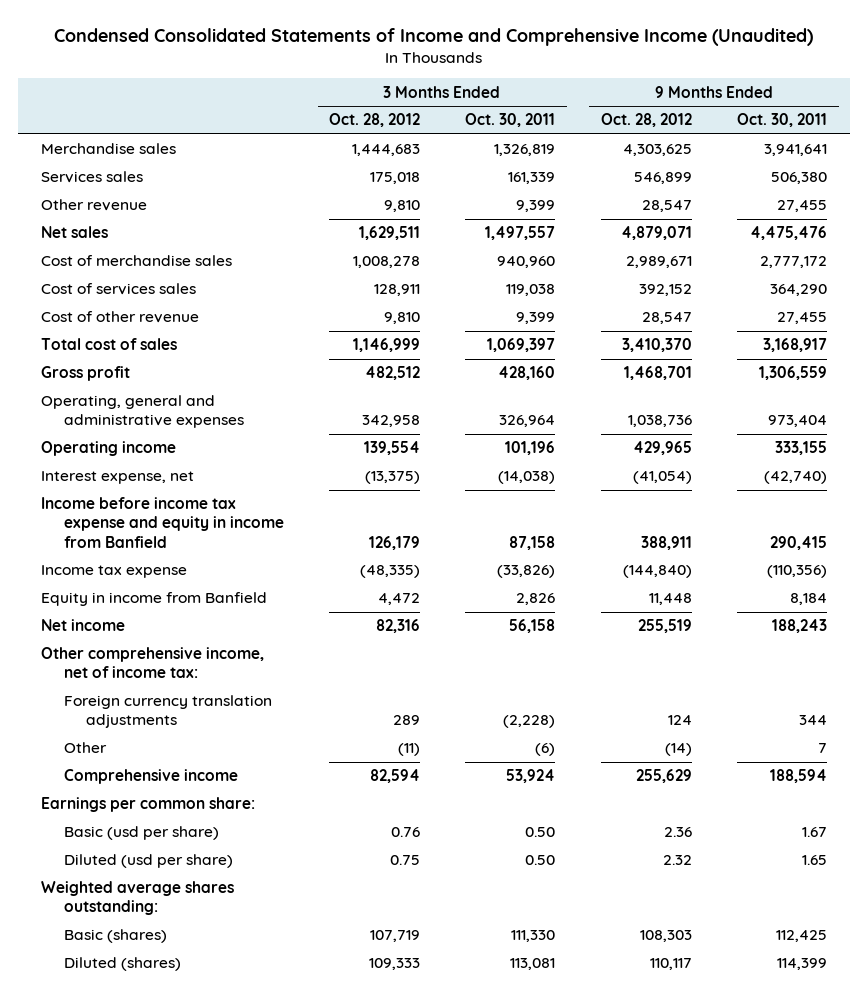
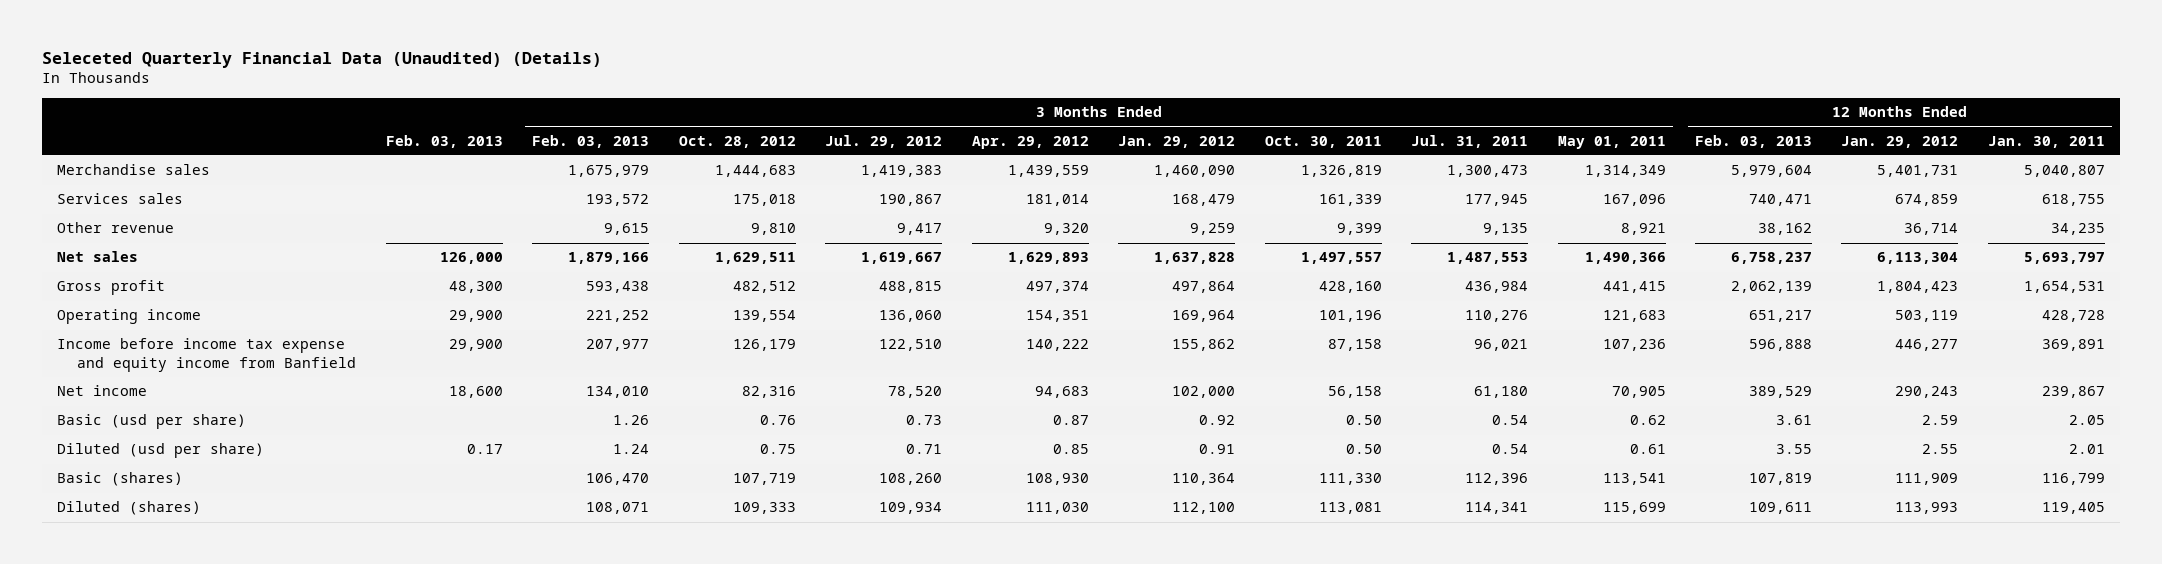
- Condensed Consolidated Statements of Income and Comprehensive Income (Unaudited)
+ Seleceted Quarterly Financial Data (Unaudited) (Details)
- | 3 Months Ended Oct. 28, 2012 | 3 Months Ended Oct. 30, 2011 | 9 Months Ended Oct. 28, 2012 | 9 Months Ended Oct. 30, 2011
+ | Feb. 03, 2013 | 3 Months Ended Feb. 03, 2013 | 3 Months Ended Oct. 28, 2012 | 3 Months Ended Jul. 29, 2012 | 3 Months Ended Apr. 29, 2012 | 3 Months Ended Jan. 29, 2012 | 3 Months Ended Oct. 30, 2011 | 3 Months Ended Jul. 31, 2011 | 3 Months Ended May 01, 2011 | 12 Months Ended Feb. 03, 2013 | 12 Months Ended Jan. 29, 2012 | 12 Months Ended Jan. 30, 2011
- Cost of merchandise sales | 1,008,278 | 940,960 | 2,989,671 | 2,777,172
- Cost of services sales | 128,911 | 119,038 | 392,152 | 364,290
- Cost of other revenue | 9,810 | 9,399 | 28,547 | 27,455
- Total cost of sales | 1,146,999 | 1,069,397 | 3,410,370 | 3,168,917
- Operating, general and administrative expenses | 342,958 | 326,964 | 1,038,736 | 973,404
- Interest expense, net | (13,375) | (14,038) | (41,054) | (42,740)
- Income before income tax expense and equity in income from Banfield | 126,179 | 87,158 | 388,911 | 290,415
- Income tax expense | (48,335) | (33,826) | (144,840) | (110,356)
- Equity in income from Banfield | 4,472 | 2,826 | 11,448 | 8,184
+ Income before income tax expense and equity income from Banfield | 29,900 | 207,977 | 126,179 | 122,510 | 140,222 | 155,862 | 87,158 | 96,021 | 107,236 | 596,888 | 446,277 | 369,891
- Other comprehensive income, net of income tax:
- Foreign currency translation adjustments | 289 | (2,228) | 124 | 344
- Other | (11) | (6) | (14) | 7
- Comprehensive income | 82,594 | 53,924 | 255,629 | 188,594
- Earnings per common share:
- Weighted average shares outstanding:

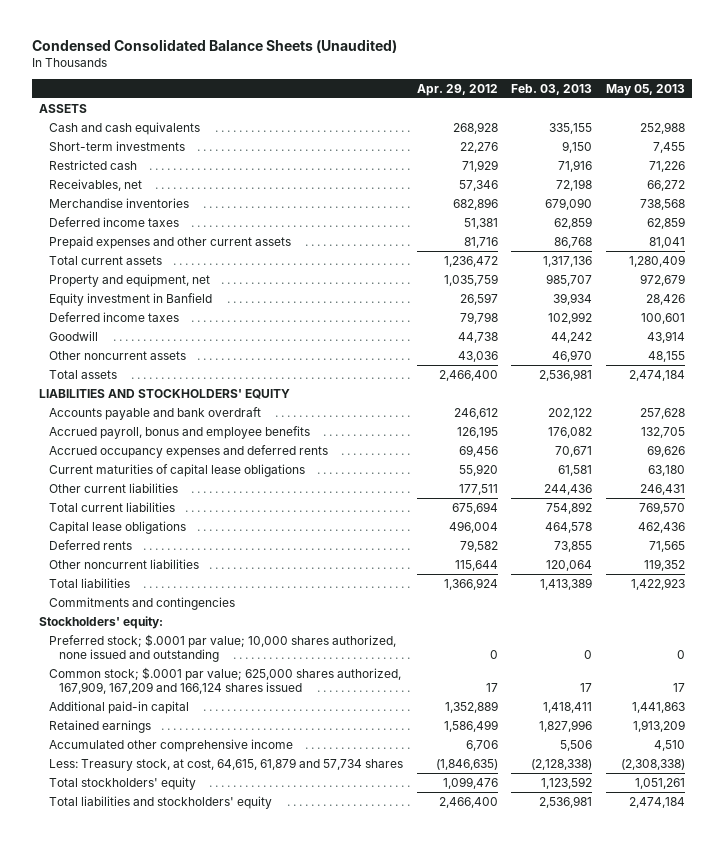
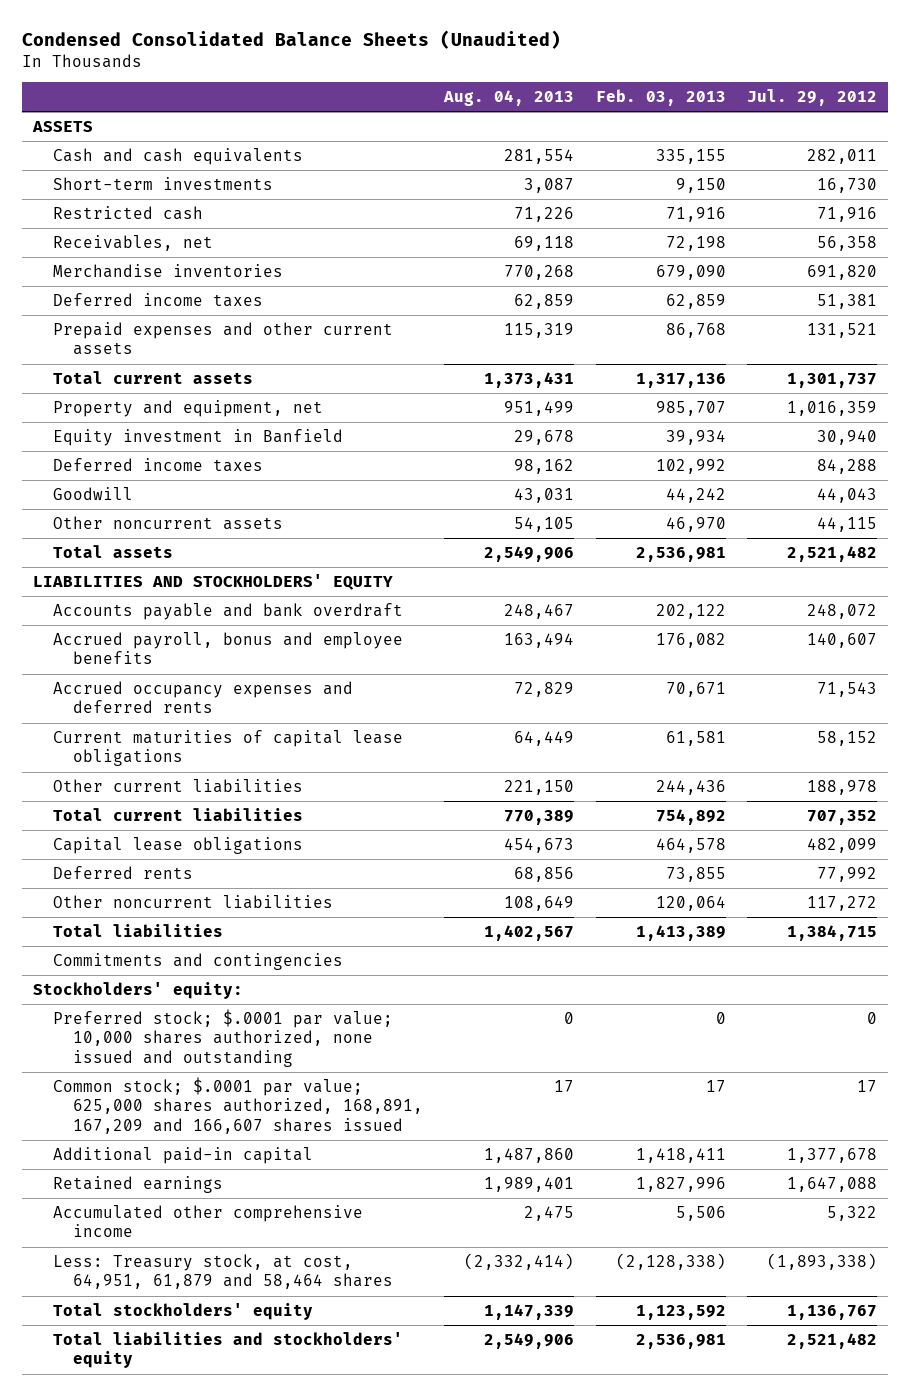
- | Apr. 29, 2012 | Feb. 03, 2013 | May 05, 2013
+ | Aug. 04, 2013 | Feb. 03, 2013 | Jul. 29, 2012
- Common stock; $.0001 par value; 625,000 shares authorized, 167,909, 167,209 and 166,124 shares issued | 17 | 17 | 17
+ Common stock; $.0001 par value; 625,000 shares authorized, 168,891, 167,209 and 166,607 shares issued | 17 | 17 | 17
- Less: Treasury stock, at cost, 64,615, 61,879 and 57,734 shares | (1,846,635) | (2,128,338) | (2,308,338)
+ Less: Treasury stock, at cost, 64,951, 61,879 and 58,464 shares | (2,332,414) | (2,128,338) | (1,893,338)

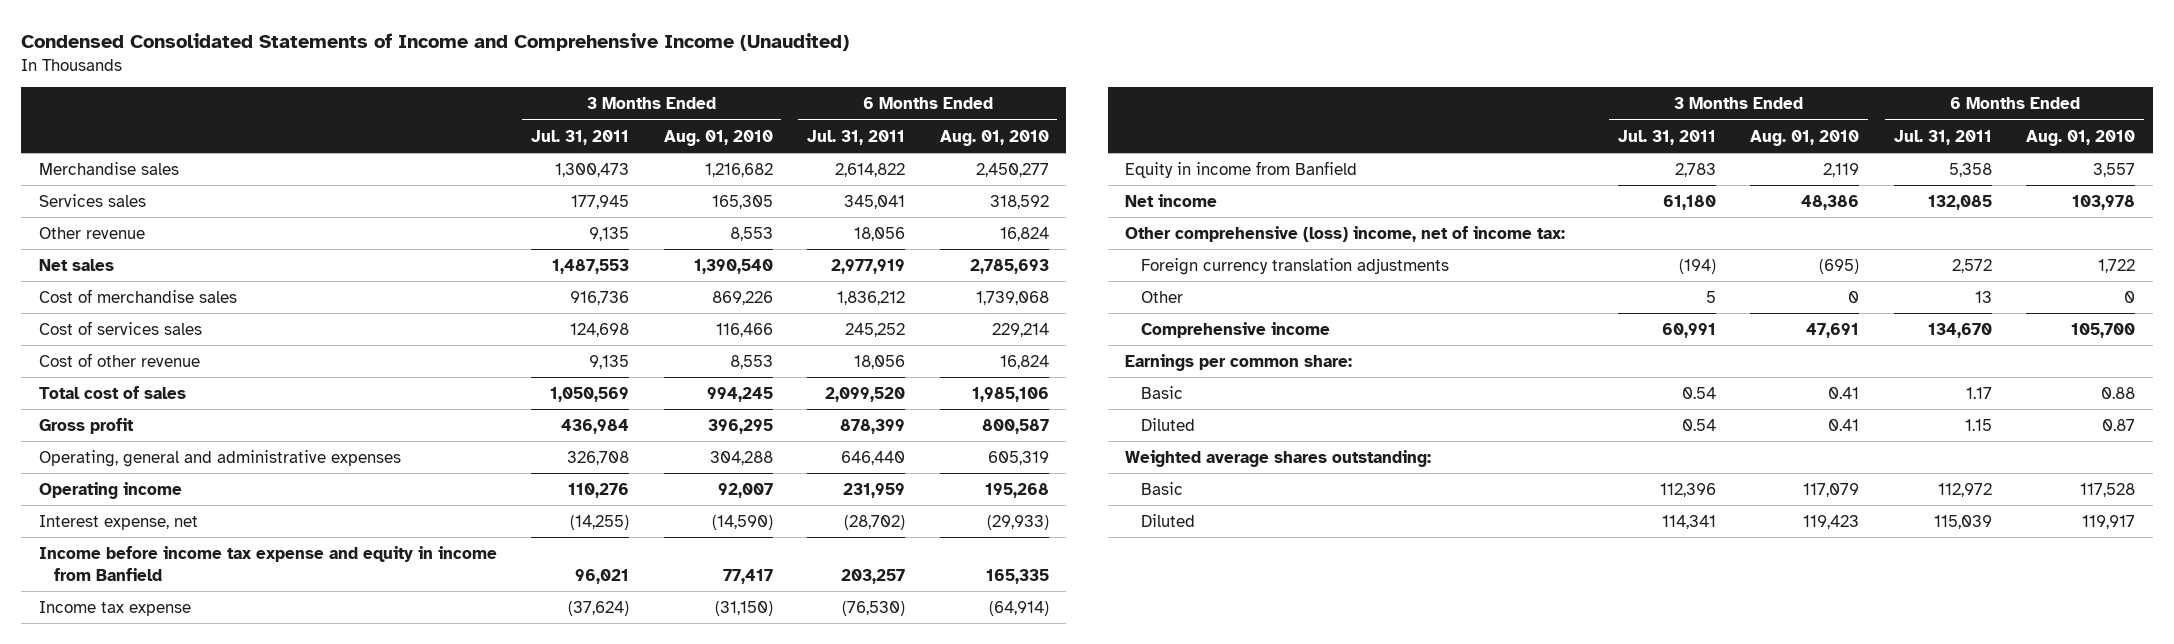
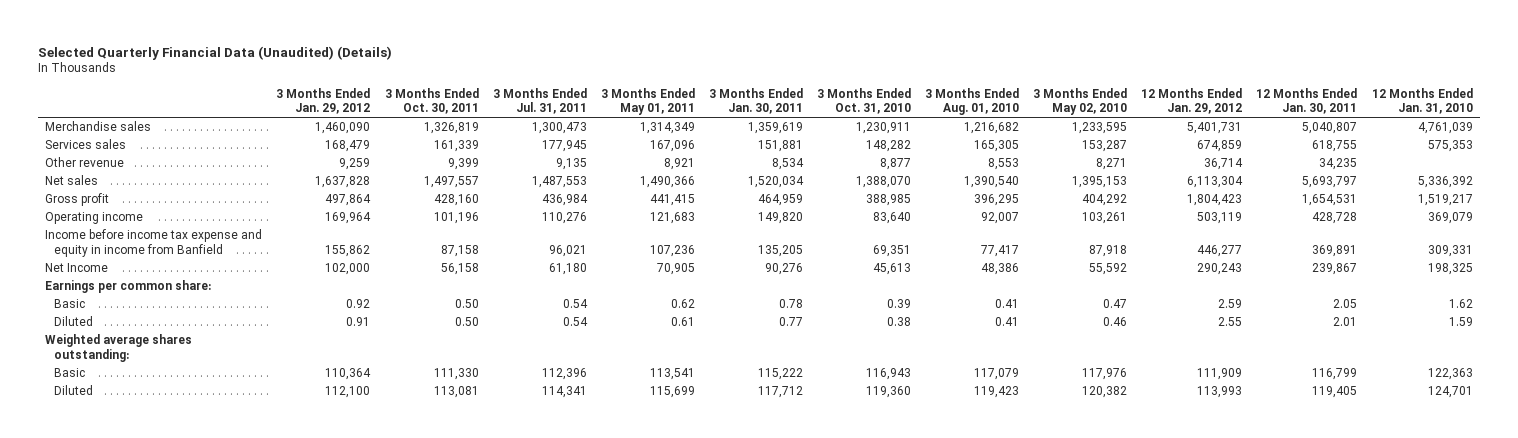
- Condensed Consolidated Statements of Income and Comprehensive Income (Unaudited)
+ Selected Quarterly Financial Data (Unaudited) (Details)
- | 3 Months Ended Jul. 31, 2011 | 3 Months Ended Aug. 01, 2010 | 6 Months Ended Jul. 31, 2011 | 6 Months Ended Aug. 01, 2010
+ | 3 Months Ended Jan. 29, 2012 | 3 Months Ended Oct. 30, 2011 | 3 Months Ended Jul. 31, 2011 | 3 Months Ended May 01, 2011 | 3 Months Ended Jan. 30, 2011 | 3 Months Ended Oct. 31, 2010 | 3 Months Ended Aug. 01, 2010 | 3 Months Ended May 02, 2010 | 12 Months Ended Jan. 29, 2012 | 12 Months Ended Jan. 30, 2011 | 12 Months Ended Jan. 31, 2010
- Cost of merchandise sales | 916,736 | 869,226 | 1,836,212 | 1,739,068
- Cost of services sales | 124,698 | 116,466 | 245,252 | 229,214
- Cost of other revenue | 9,135 | 8,553 | 18,056 | 16,824
- Total cost of sales | 1,050,569 | 994,245 | 2,099,520 | 1,985,106
- Operating, general and administrative expenses | 326,708 | 304,288 | 646,440 | 605,319
- Interest expense, net | (14,255) | (14,590) | (28,702) | (29,933)
- Income tax expense | (37,624) | (31,150) | (76,530) | (64,914)
- Equity in income from Banfield | 2,783 | 2,119 | 5,358 | 3,557
- Net income | 61,180 | 48,386 | 132,085 | 103,978
- Other comprehensive (loss) income, net of income tax:
- Foreign currency translation adjustments | (194) | (695) | 2,572 | 1,722
- Other | 5 | 0 | 13 | 0
- Comprehensive income | 60,991 | 47,691 | 134,670 | 105,700
+ Net Income | 102,000 | 56,158 | 61,180 | 70,905 | 90,276 | 45,613 | 48,386 | 55,592 | 290,243 | 239,867 | 198,325

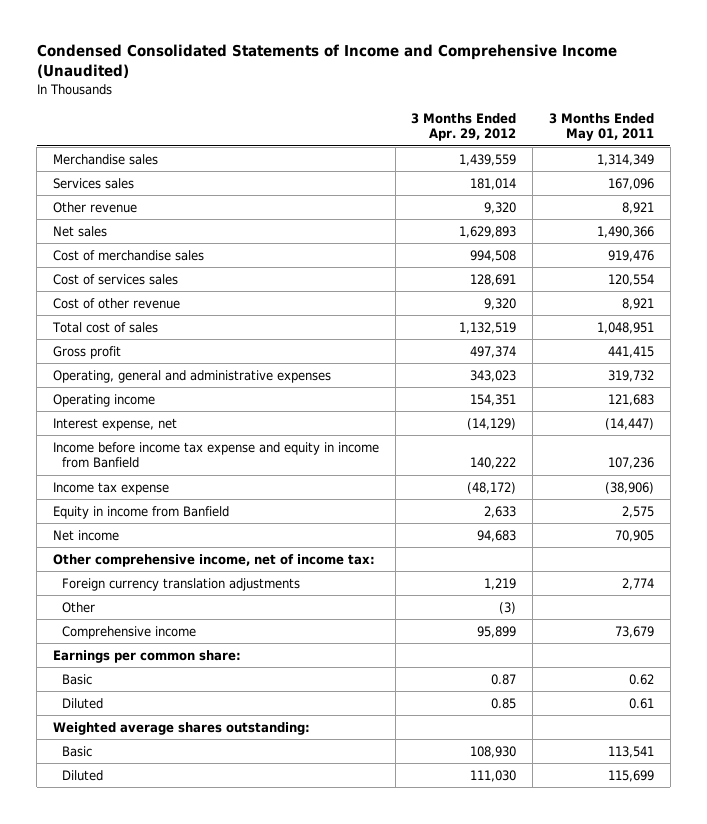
- Selected Quarterly Financial Data (Unaudited) (Details)
+ Condensed Consolidated Statements of Income and Comprehensive Income (Unaudited)
- | 3 Months Ended Jan. 29, 2012 | 3 Months Ended Oct. 30, 2011 | 3 Months Ended Jul. 31, 2011 | 3 Months Ended May 01, 2011 | 3 Months Ended Jan. 30, 2011 | 3 Months Ended Oct. 31, 2010 | 3 Months Ended Aug. 01, 2010 | 3 Months Ended May 02, 2010 | 12 Months Ended Jan. 29, 2012 | 12 Months Ended Jan. 30, 2011 | 12 Months Ended Jan. 31, 2010
+ | 3 Months Ended Apr. 29, 2012 | 3 Months Ended May 01, 2011
+ Cost of merchandise sales | 994,508 | 919,476
+ Cost of services sales | 128,691 | 120,554
+ Cost of other revenue | 9,320 | 8,921
+ Total cost of sales | 1,132,519 | 1,048,951
+ Operating, general and administrative expenses | 343,023 | 319,732
+ Interest expense, net | (14,129) | (14,447)
- Net Income | 102,000 | 56,158 | 61,180 | 70,905 | 90,276 | 45,613 | 48,386 | 55,592 | 290,243 | 239,867 | 198,325
+ Income tax expense | (48,172) | (38,906)
+ Equity in income from Banfield | 2,633 | 2,575
+ Net income | 94,683 | 70,905
+ Other comprehensive income, net of income tax:
+ Foreign currency translation adjustments | 1,219 | 2,774
+ Other | (3) |
+ Comprehensive income | 95,899 | 73,679

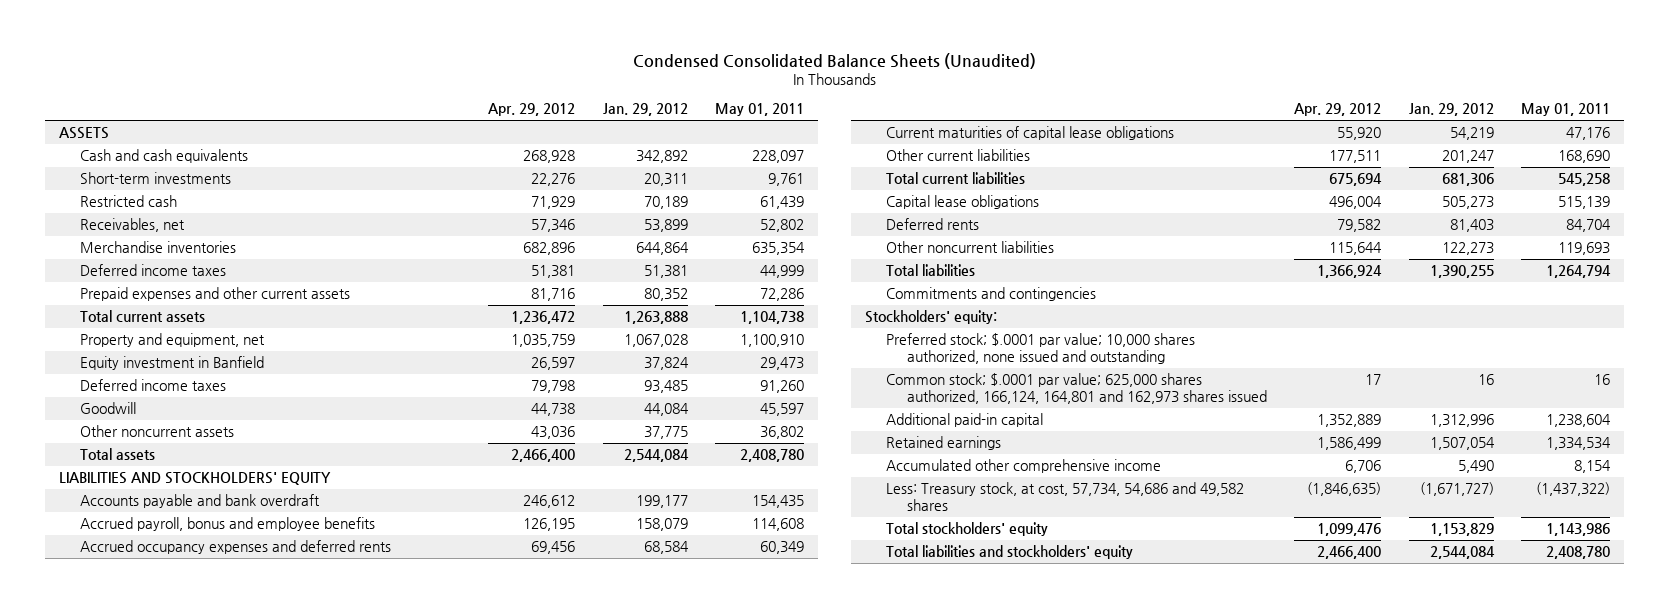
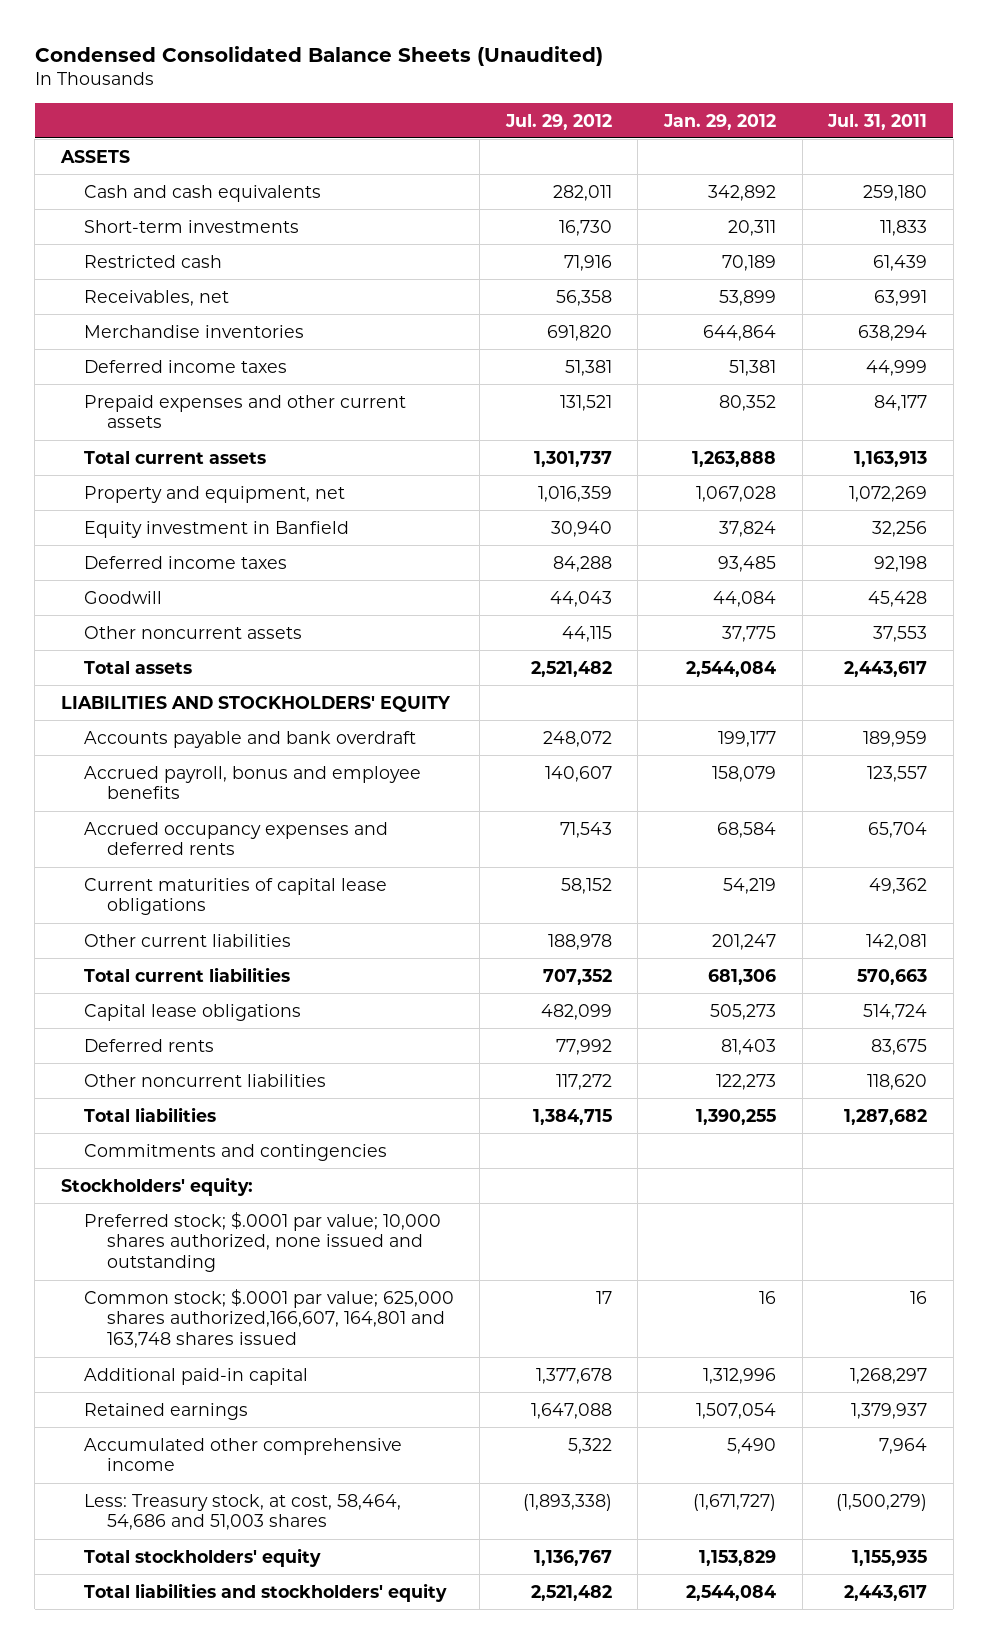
- | Apr. 29, 2012 | Jan. 29, 2012 | May 01, 2011
+ | Jul. 29, 2012 | Jan. 29, 2012 | Jul. 31, 2011
- Common stock; $.0001 par value; 625,000 shares authorized, 166,124, 164,801 and 162,973 shares issued | 17 | 16 | 16
+ Common stock; $.0001 par value; 625,000 shares authorized,166,607, 164,801 and 163,748 shares issued | 17 | 16 | 16
- Less: Treasury stock, at cost, 57,734, 54,686 and 49,582 shares | (1,846,635) | (1,671,727) | (1,437,322)
+ Less: Treasury stock, at cost, 58,464, 54,686 and 51,003 shares | (1,893,338) | (1,671,727) | (1,500,279)

